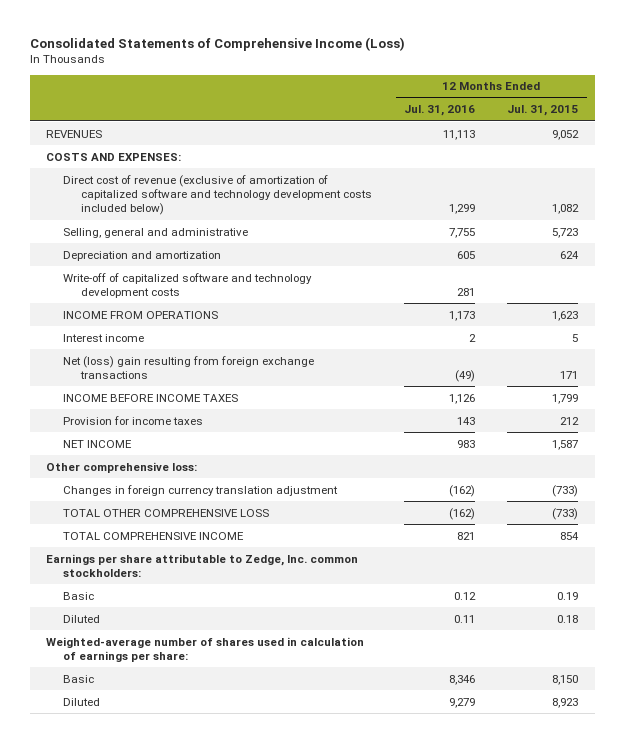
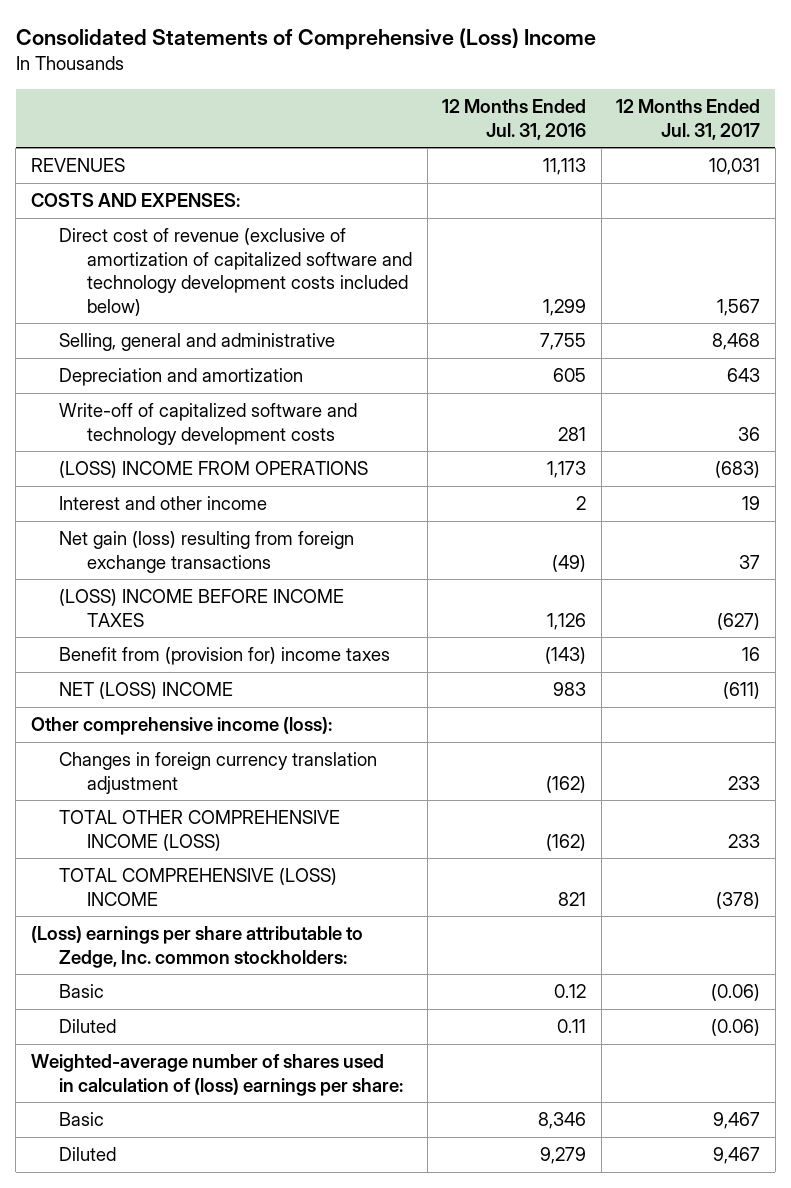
- Consolidated Statements of Comprehensive Income (Loss)
+ Consolidated Statements of Comprehensive (Loss) Income
- | 12 Months Ended Jul. 31, 2016 | 12 Months Ended Jul. 31, 2015
+ | 12 Months Ended Jul. 31, 2016 | 12 Months Ended Jul. 31, 2017
- INCOME FROM OPERATIONS | 1,173 | 1,623
- Interest income | 2 | 5
- Net (loss) gain resulting from foreign exchange transactions | (49) | 171
- INCOME BEFORE INCOME TAXES | 1,126 | 1,799
- Provision for income taxes | 143 | 212
- NET INCOME | 983 | 1,587
- Other comprehensive loss:
+ (LOSS) INCOME FROM OPERATIONS | 1,173 | (683)
+ Interest and other income | 2 | 19
+ Net gain (loss) resulting from foreign exchange transactions | (49) | 37
+ (LOSS) INCOME BEFORE INCOME TAXES | 1,126 | (627)
+ Benefit from (provision for) income taxes | (143) | 16
+ NET (LOSS) INCOME | 983 | (611)
+ Other comprehensive income (loss):
- TOTAL OTHER COMPREHENSIVE LOSS | (162) | (733)
- TOTAL COMPREHENSIVE INCOME | 821 | 854
- Earnings per share attributable to Zedge, Inc. common stockholders:
+ TOTAL OTHER COMPREHENSIVE INCOME (LOSS) | (162) | 233
+ TOTAL COMPREHENSIVE (LOSS) INCOME | 821 | (378)
+ (Loss) earnings per share attributable to Zedge, Inc. common stockholders:
- Weighted-average number of shares used in calculation of earnings per share:
+ Weighted-average number of shares used in calculation of (loss) earnings per share:

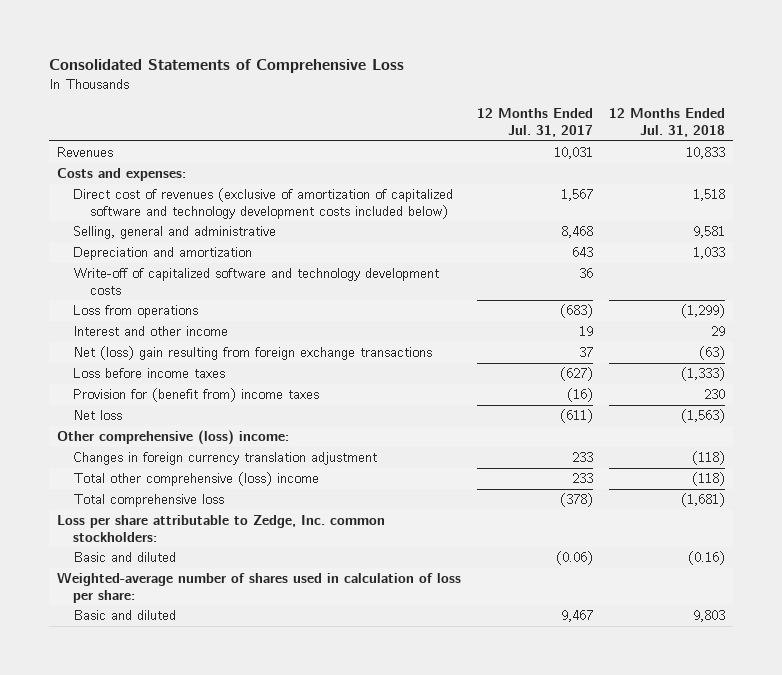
- Consolidated Statements of Comprehensive (Loss) Income
+ Consolidated Statements of Comprehensive Loss
- | 12 Months Ended Jul. 31, 2016 | 12 Months Ended Jul. 31, 2017
+ | 12 Months Ended Jul. 31, 2017 | 12 Months Ended Jul. 31, 2018
- REVENUES | 11,113 | 10,031
- COSTS AND EXPENSES:
- Direct cost of revenue (exclusive of amortization of capitalized software and technology development costs included below) | 1,299 | 1,567
+ Revenues | 10,031 | 10,833
+ Costs and expenses:
+ Direct cost of revenues (exclusive of amortization of capitalized software and technology development costs included below) | 1,567 | 1,518
- (LOSS) INCOME FROM OPERATIONS | 1,173 | (683)
+ Loss from operations | (683) | (1,299)
- Net gain (loss) resulting from foreign exchange transactions | (49) | 37
- (LOSS) INCOME BEFORE INCOME TAXES | 1,126 | (627)
- Benefit from (provision for) income taxes | (143) | 16
- NET (LOSS) INCOME | 983 | (611)
- Other comprehensive income (loss):
+ Net (loss) gain resulting from foreign exchange transactions | 37 | (63)
+ Loss before income taxes | (627) | (1,333)
+ Provision for (benefit from) income taxes | (16) | 230
+ Net loss | (611) | (1,563)
+ Other comprehensive (loss) income:
- TOTAL OTHER COMPREHENSIVE INCOME (LOSS) | (162) | 233
- TOTAL COMPREHENSIVE (LOSS) INCOME | 821 | (378)
- (Loss) earnings per share attributable to Zedge, Inc. common stockholders:
- Basic | 0.12 | (0.06)
- Diluted | 0.11 | (0.06)
- Weighted-average number of shares used in calculation of (loss) earnings per share:
- Basic | 8,346 | 9,467
- Diluted | 9,279 | 9,467
+ Total other comprehensive (loss) income | 233 | (118)
+ Total comprehensive loss | (378) | (1,681)
+ Loss per share attributable to Zedge, Inc. common stockholders:
+ Basic and diluted | (0.06) | (0.16)
+ Weighted-average number of shares used in calculation of loss per share:
+ Basic and diluted | 9,467 | 9,803

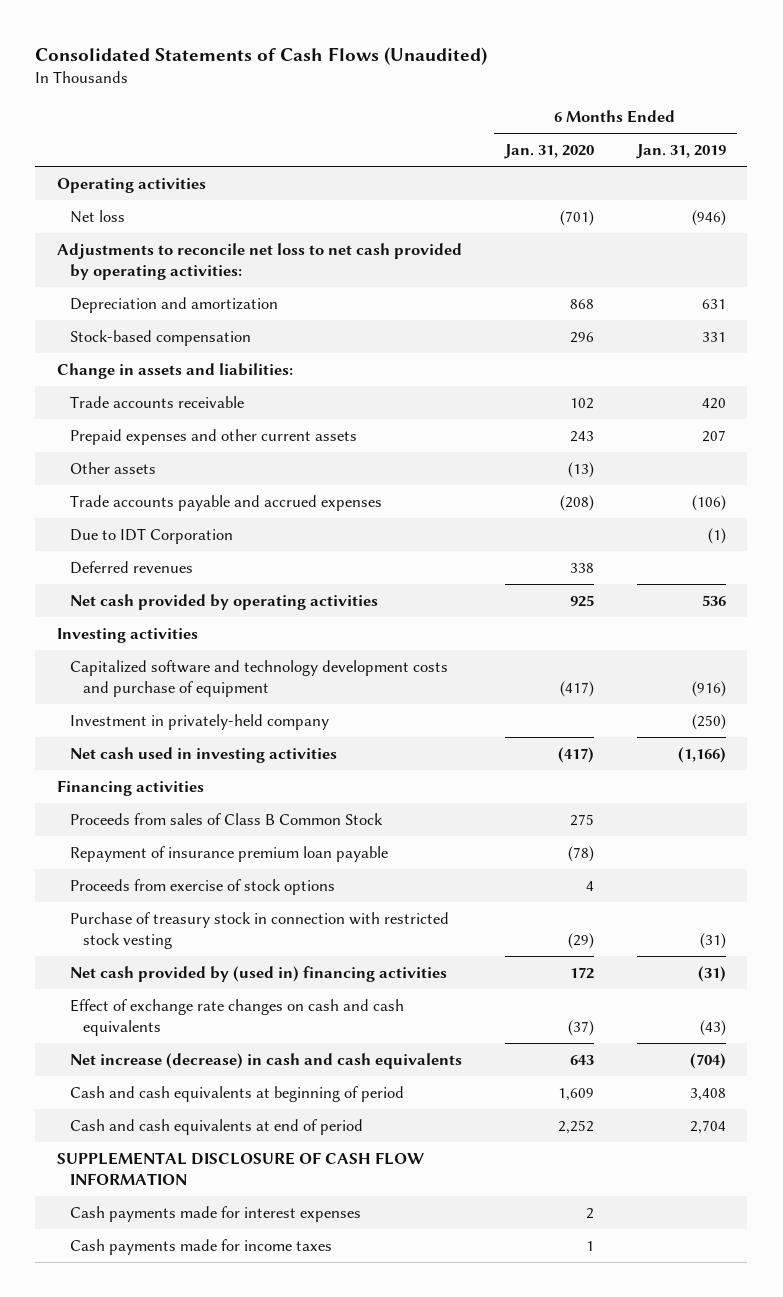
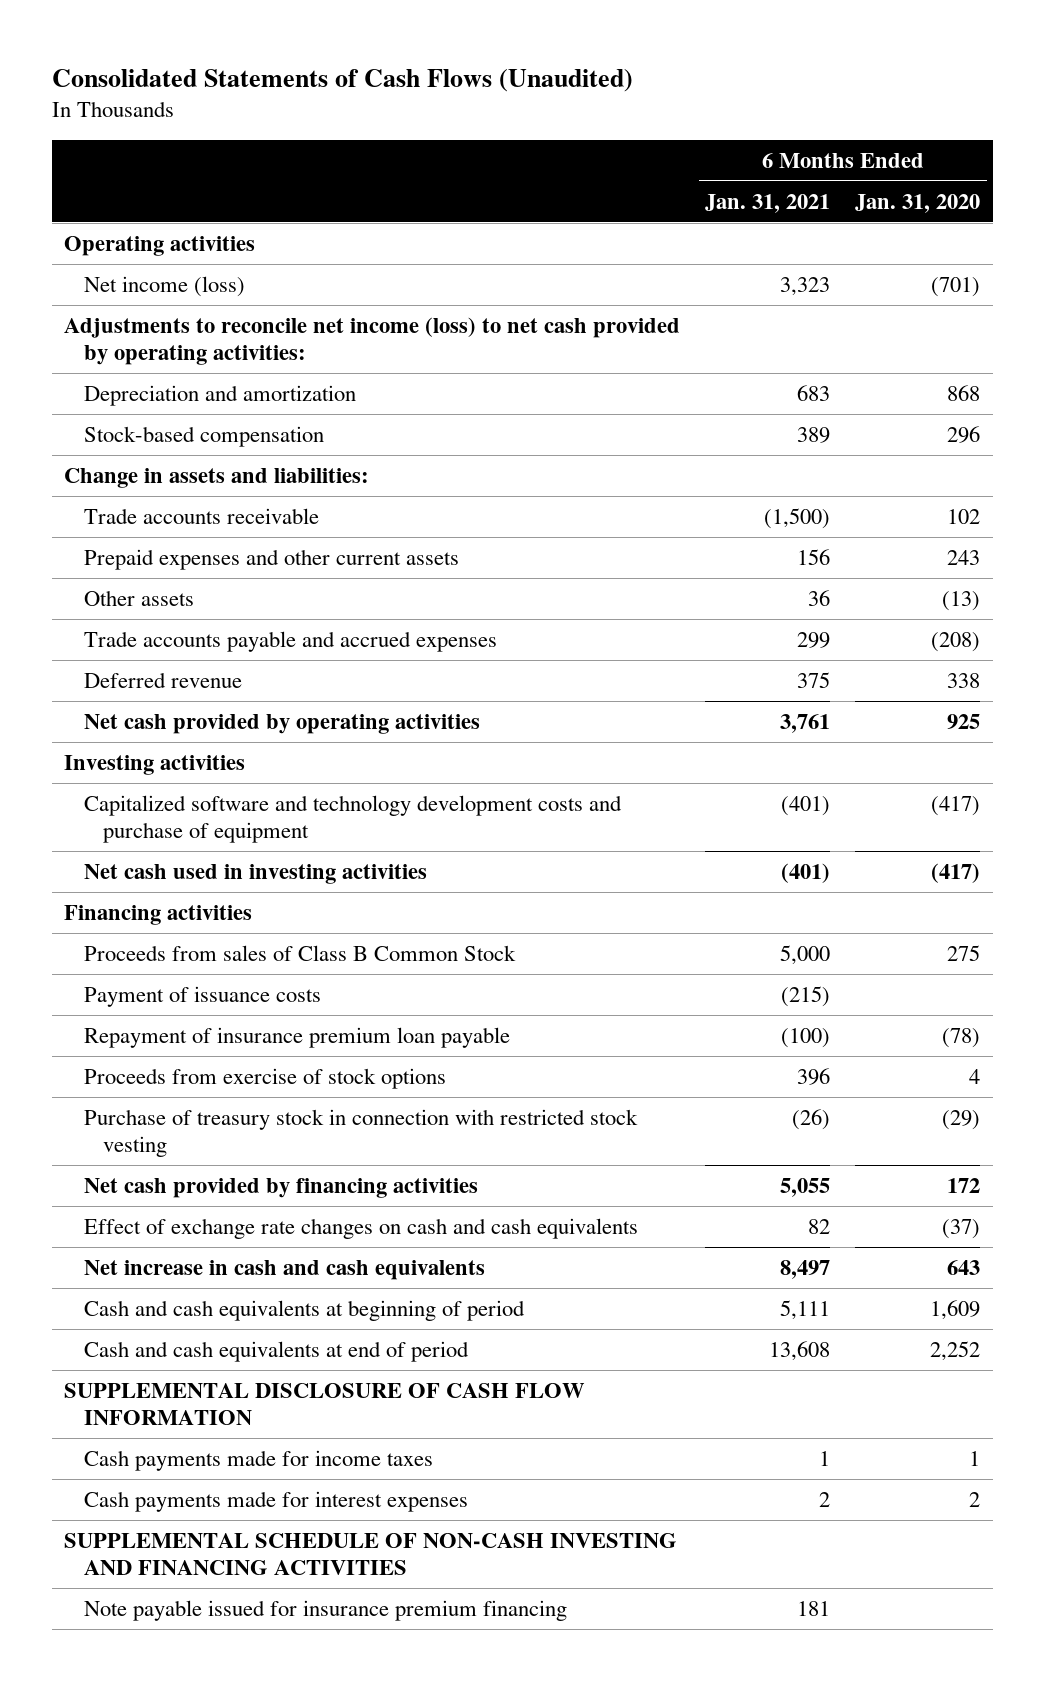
- | 6 Months Ended Jan. 31, 2020 | 6 Months Ended Jan. 31, 2019
+ | 6 Months Ended Jan. 31, 2021 | 6 Months Ended Jan. 31, 2020
- Net loss | (701) | (946)
- Adjustments to reconcile net loss to net cash provided by operating activities:
+ Net income (loss) | 3,323 | (701)
+ Adjustments to reconcile net income (loss) to net cash provided by operating activities:
- Due to IDT Corporation | | (1)
- Deferred revenues | 338 |
+ Deferred revenue | 375 | 338
- Investment in privately-held company | | (250)
+ Payment of issuance costs | (215) |
- Net cash provided by (used in) financing activities | 172 | (31)
+ Net cash provided by financing activities | 5,055 | 172
- Net increase (decrease) in cash and cash equivalents | 643 | (704)
+ Net increase in cash and cash equivalents | 8,497 | 643
moved down: Cash payments made for interest expenses | 2 | 2
+ SUPPLEMENTAL SCHEDULE OF NON-CASH INVESTING AND FINANCING ACTIVITIES
+ Note payable issued for insurance premium financing | 181 |

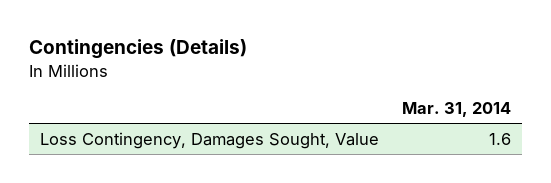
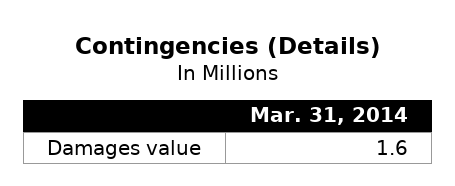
- Loss Contingency, Damages Sought, Value | 1.6
+ Damages value | 1.6

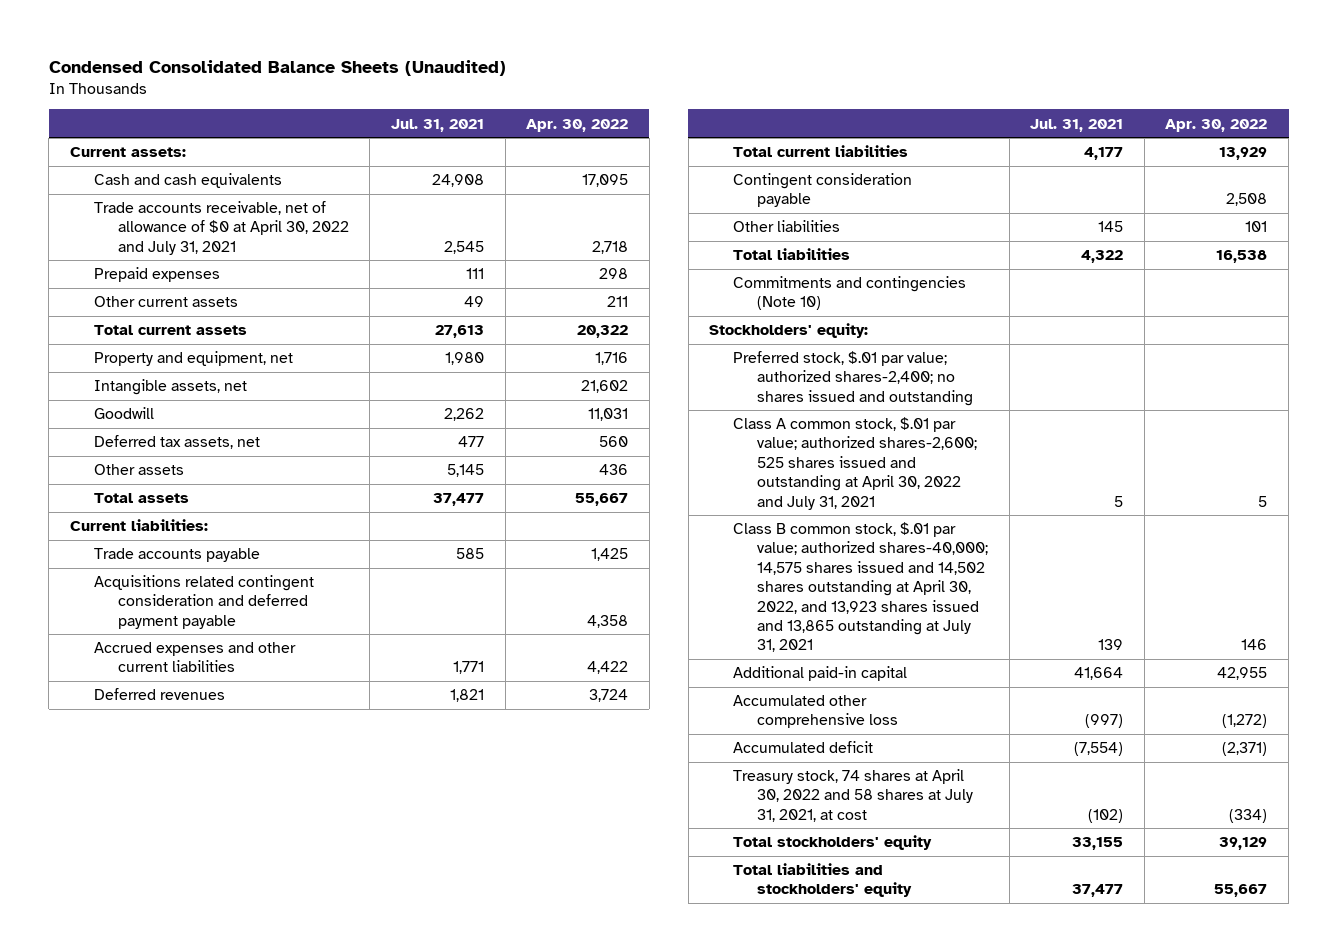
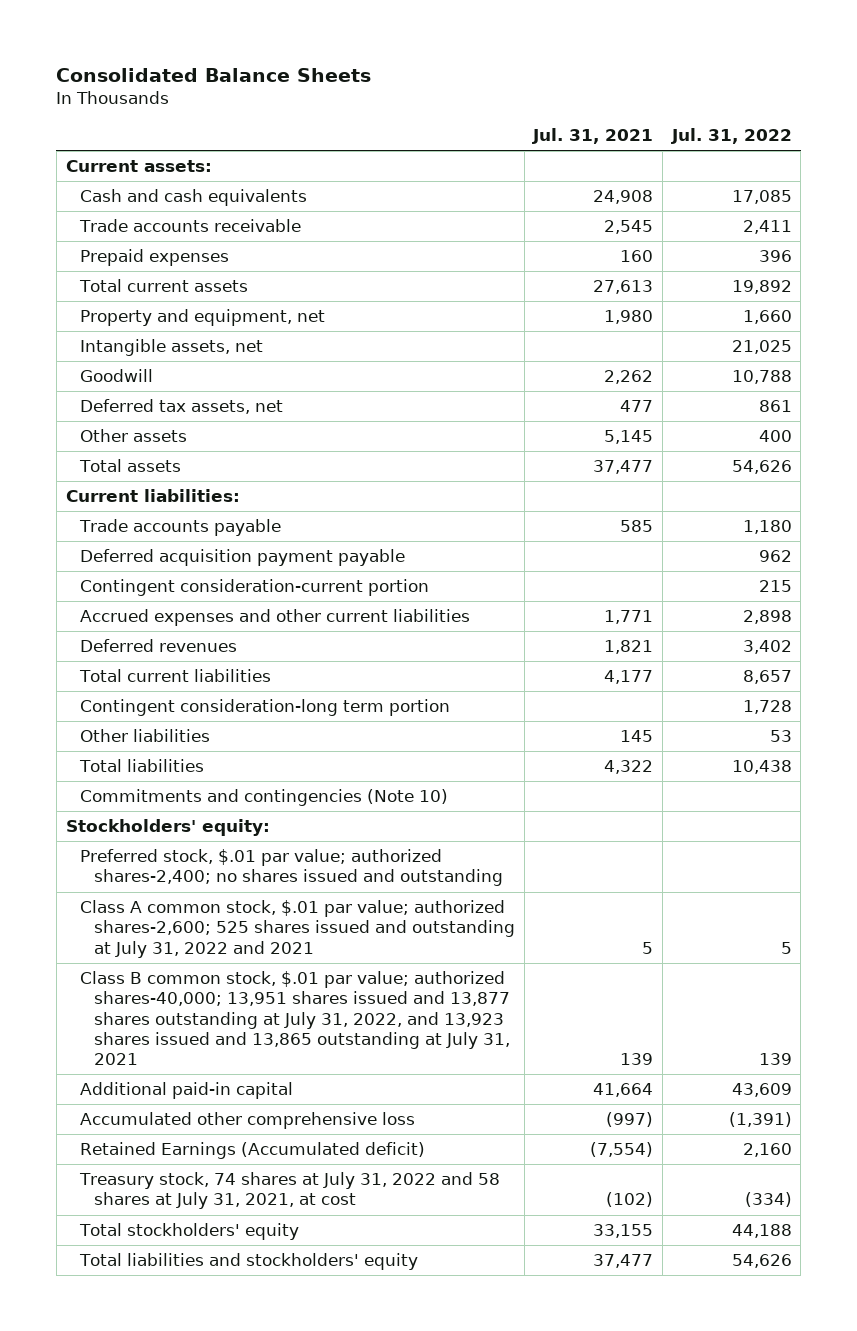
- Condensed Consolidated Balance Sheets (Unaudited)
+ Consolidated Balance Sheets
- | Jul. 31, 2021 | Apr. 30, 2022
+ | Jul. 31, 2021 | Jul. 31, 2022
- Trade accounts receivable, net of allowance of $0 at April 30, 2022 and July 31, 2021 | 2,545 | 2,718
- Prepaid expenses | 111 | 298
- Other current assets | 49 | 211
+ Trade accounts receivable | 2,545 | 2,411
+ Prepaid expenses | 160 | 396
- Acquisitions related contingent consideration and deferred payment payable | | 4,358
+ Deferred acquisition payment payable | | 962
+ Contingent consideration-current portion | | 215
- Contingent consideration payable | | 2,508
+ Contingent consideration-long term portion | | 1,728
- Class A common stock, $.01 par value; authorized shares-2,600; 525 shares issued and outstanding at April 30, 2022 and July 31, 2021 | 5 | 5
- Class B common stock, $.01 par value; authorized shares-40,000; 14,575 shares issued and 14,502 shares outstanding at April 30, 2022, and 13,923 shares issued and 13,865 outstanding at July 31, 2021 | 139 | 146
+ Class A common stock, $.01 par value; authorized shares-2,600; 525 shares issued and outstanding at July 31, 2022 and 2021 | 5 | 5
+ Class B common stock, $.01 par value; authorized shares-40,000; 13,951 shares issued and 13,877 shares outstanding at July 31, 2022, and 13,923 shares issued and 13,865 outstanding at July 31, 2021 | 139 | 139
- Accumulated deficit | (7,554) | (2,371)
- Treasury stock, 74 shares at April 30, 2022 and 58 shares at July 31, 2021, at cost | (102) | (334)
+ Retained Earnings (Accumulated deficit) | (7,554) | 2,160
+ Treasury stock, 74 shares at July 31, 2022 and 58 shares at July 31, 2021, at cost | (102) | (334)

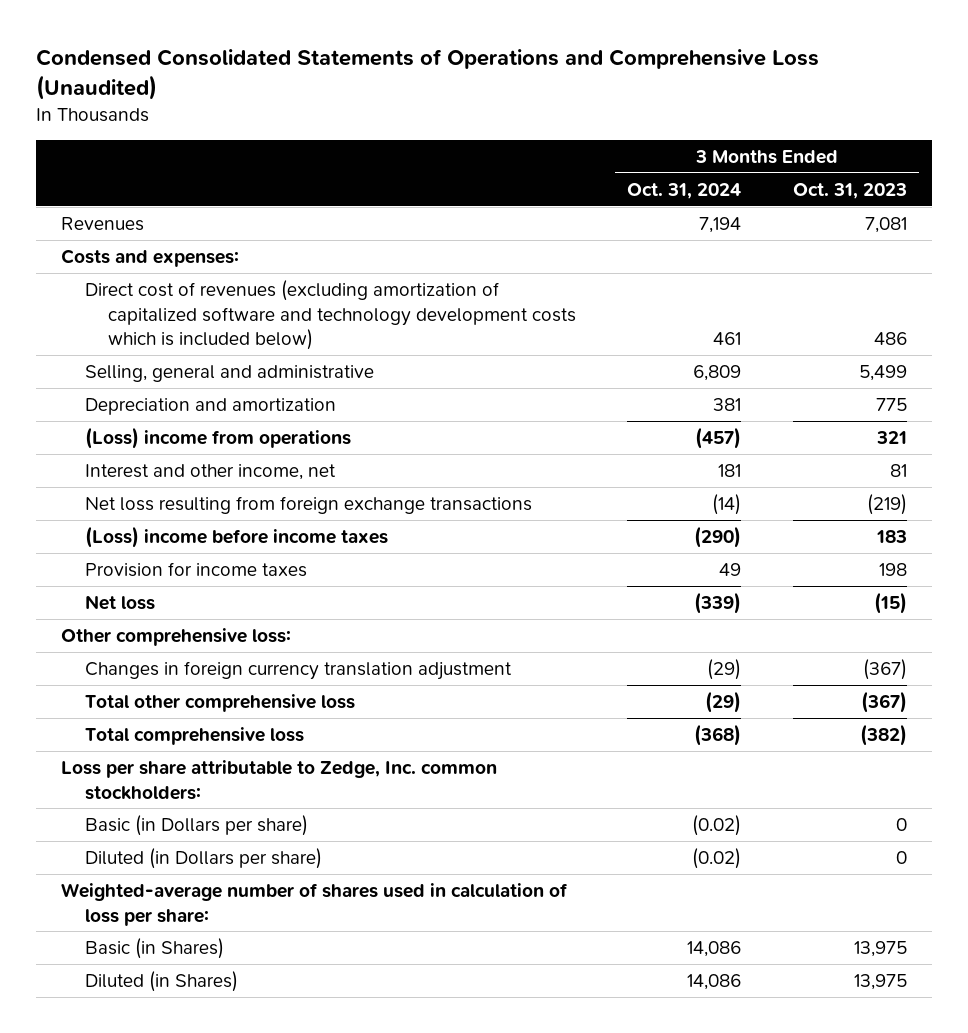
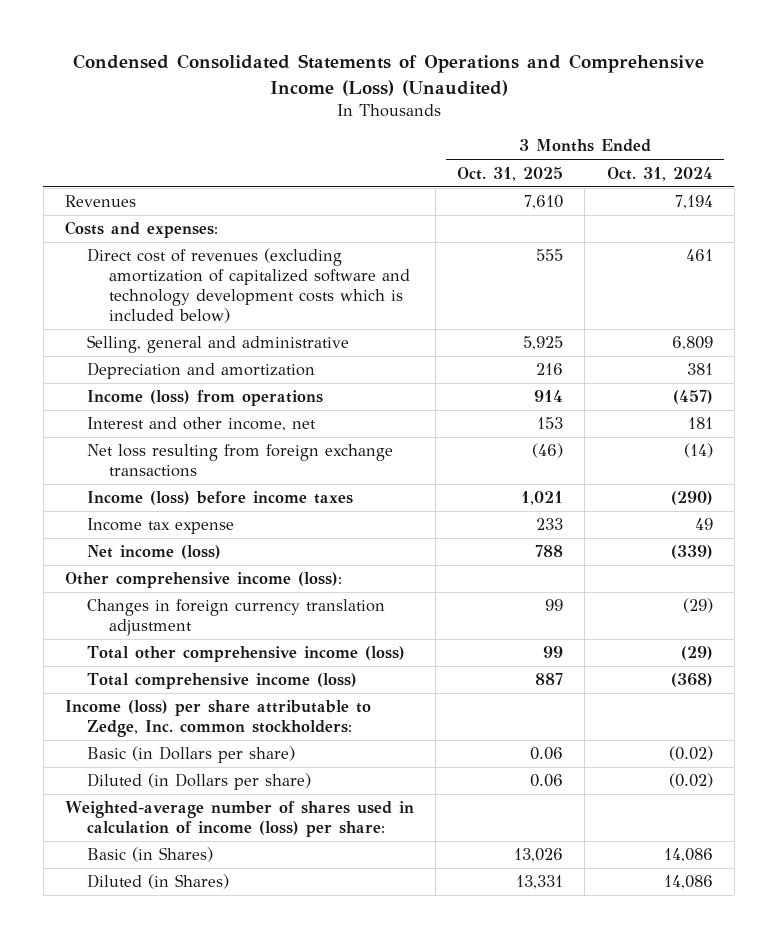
- Condensed Consolidated Statements of Operations and Comprehensive Loss (Unaudited)
+ Condensed Consolidated Statements of Operations and Comprehensive Income (Loss) (Unaudited)
- | 3 Months Ended Oct. 31, 2024 | 3 Months Ended Oct. 31, 2023
+ | 3 Months Ended Oct. 31, 2025 | 3 Months Ended Oct. 31, 2024
- (Loss) income from operations | (457) | 321
+ Income (loss) from operations | 914 | (457)
- (Loss) income before income taxes | (290) | 183
- Provision for income taxes | 49 | 198
- Net loss | (339) | (15)
- Other comprehensive loss:
+ Income (loss) before income taxes | 1,021 | (290)
+ Income tax expense | 233 | 49
+ Net income (loss) | 788 | (339)
+ Other comprehensive income (loss):
- Total other comprehensive loss | (29) | (367)
- Total comprehensive loss | (368) | (382)
- Loss per share attributable to Zedge, Inc. common stockholders:
+ Total other comprehensive income (loss) | 99 | (29)
+ Total comprehensive income (loss) | 887 | (368)
+ Income (loss) per share attributable to Zedge, Inc. common stockholders:
- Weighted-average number of shares used in calculation of loss per share:
+ Weighted-average number of shares used in calculation of income (loss) per share:

